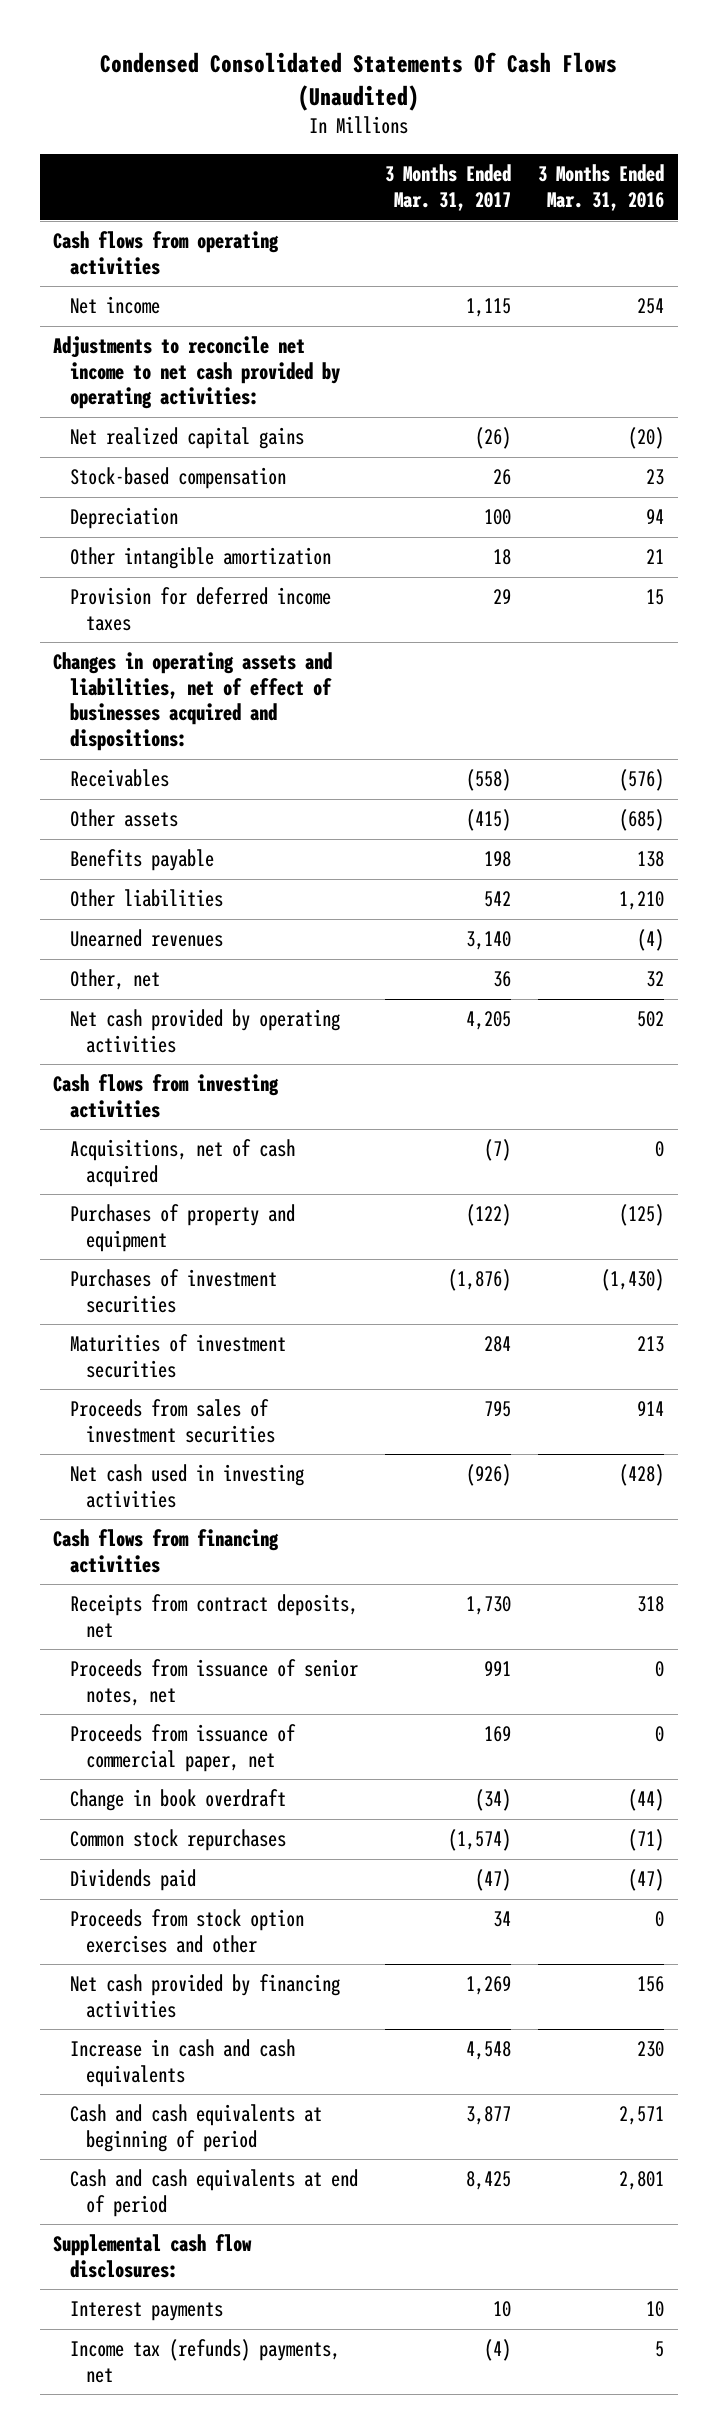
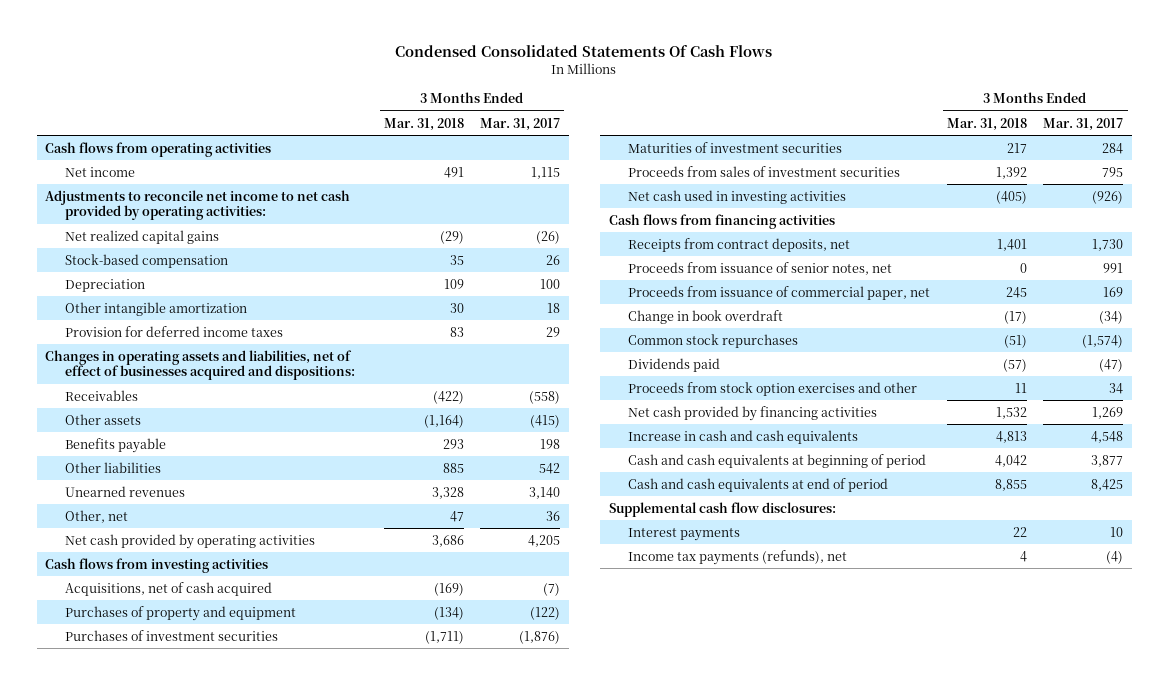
- Condensed Consolidated Statements Of Cash Flows (Unaudited)
+ Condensed Consolidated Statements Of Cash Flows
- | 3 Months Ended Mar. 31, 2017 | 3 Months Ended Mar. 31, 2016
+ | 3 Months Ended Mar. 31, 2018 | 3 Months Ended Mar. 31, 2017
- Income tax (refunds) payments, net | (4) | 5
+ Income tax payments (refunds), net | 4 | (4)

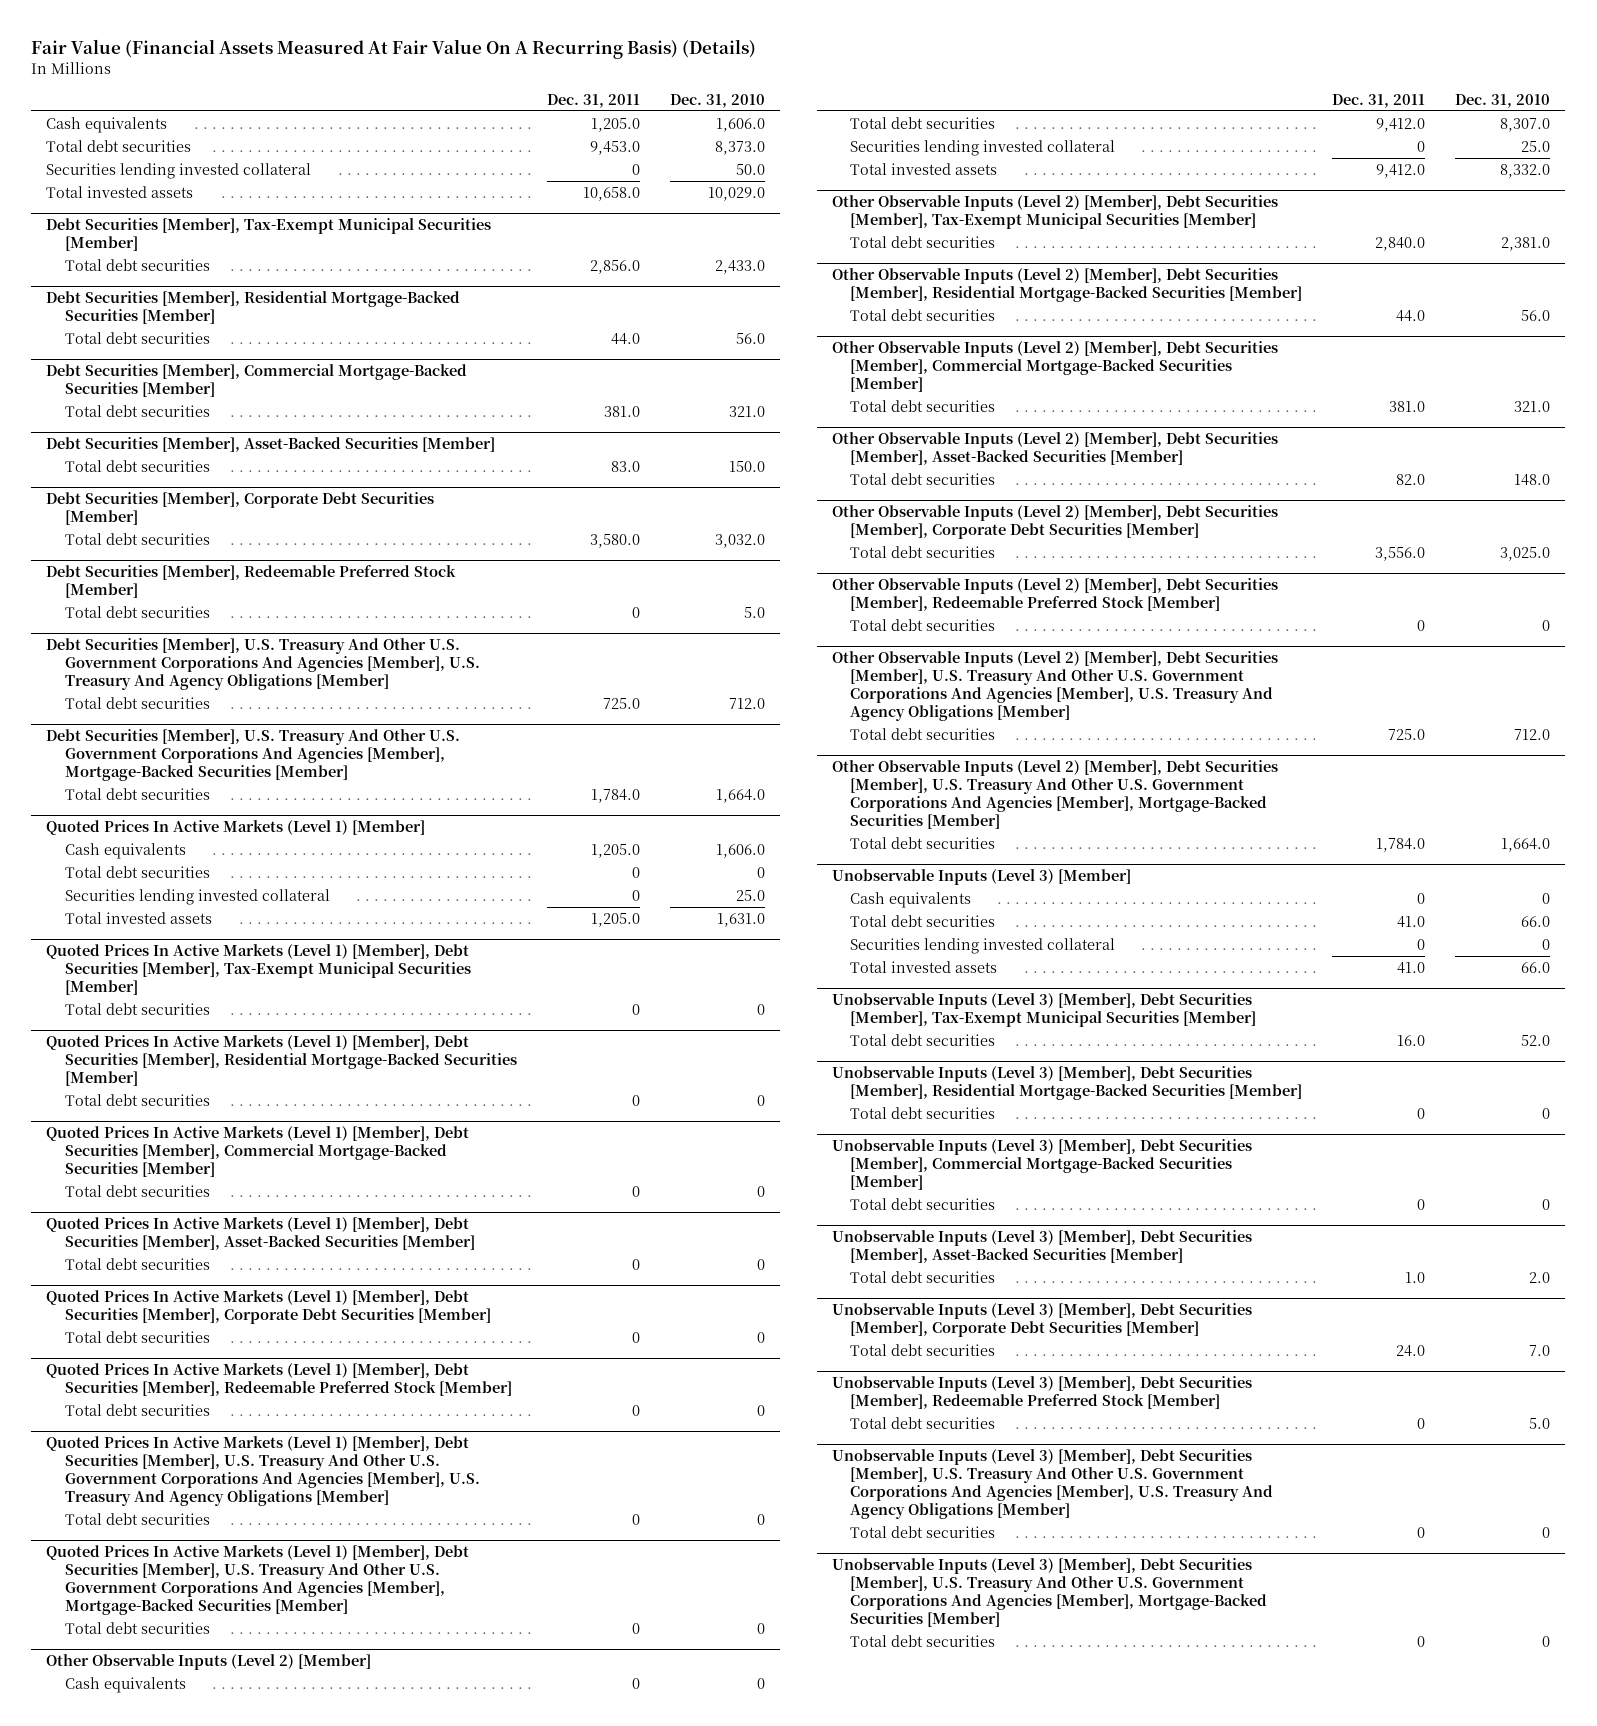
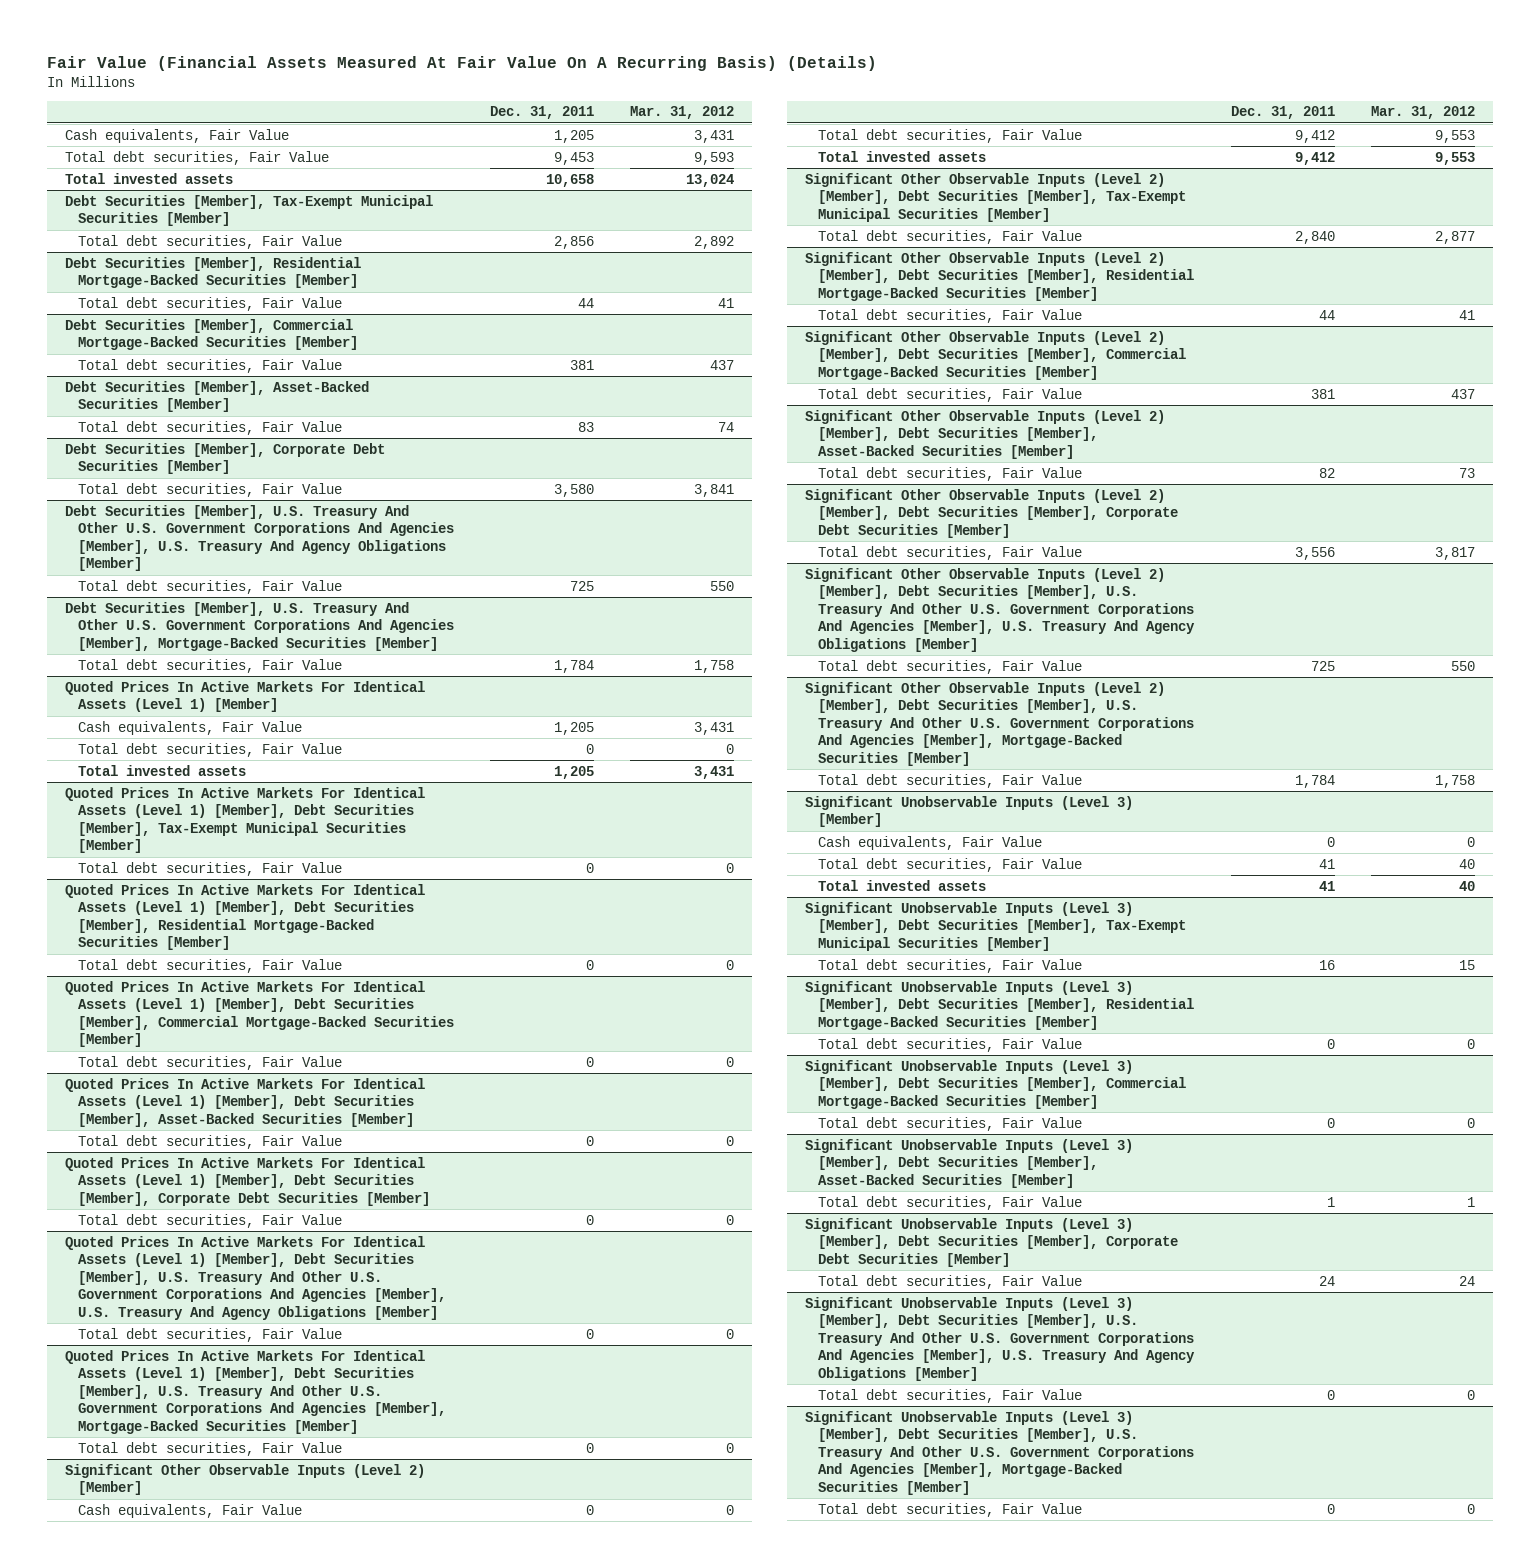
- | Dec. 31, 2011 | Dec. 31, 2010
+ | Dec. 31, 2011 | Mar. 31, 2012
- Cash equivalents | 1,205.0 | 1,606.0
- Total debt securities | 9,453.0 | 8,373.0
- Securities lending invested collateral | 0 | 50.0
- Total invested assets | 10,658.0 | 10,029.0
+ Cash equivalents, Fair Value | 1,205 | 3,431
+ Total debt securities, Fair Value | 9,453 | 9,593
+ Total invested assets | 10,658 | 13,024
@ Debt Securities [Member], Tax-Exempt Municipal Securities [Member]
- Total debt securities | 2,856.0 | 2,433.0
+ Total debt securities, Fair Value | 2,856 | 2,892
@ Debt Securities [Member], Residential Mortgage-Backed Securities [Member]
- Total debt securities | 44.0 | 56.0
+ Total debt securities, Fair Value | 44 | 41
@ Debt Securities [Member], Commercial Mortgage-Backed Securities [Member]
- Total debt securities | 381.0 | 321.0
+ Total debt securities, Fair Value | 381 | 437
@ Debt Securities [Member], Asset-Backed Securities [Member]
- Total debt securities | 83.0 | 150.0
+ Total debt securities, Fair Value | 83 | 74
@ Debt Securities [Member], Corporate Debt Securities [Member]
- Total debt securities | 3,580.0 | 3,032.0
- Debt Securities [Member], Redeemable Preferred Stock [Member]
- Total debt securities | 0 | 5.0
@ Debt Securities [Member], Corporate Debt Securities [Member]
+ Total debt securities, Fair Value | 3,580 | 3,841
@ Debt Securities [Member], U.S. Treasury And Other U.S. Government Corporations And Agencies [Member], U.S. Treasury And Agency Obligations [Member]
- Total debt securities | 725.0 | 712.0
+ Total debt securities, Fair Value | 725 | 550
@ Debt Securities [Member], U.S. Treasury And Other U.S. Government Corporations And Agencies [Member], Mortgage-Backed Securities [Member]
- Total debt securities | 1,784.0 | 1,664.0
- Quoted Prices In Active Markets (Level 1) [Member]
- Cash equivalents | 1,205.0 | 1,606.0
- Total debt securities | 0 | 0
- Securities lending invested collateral | 0 | 25.0
- Total invested assets | 1,205.0 | 1,631.0
- Quoted Prices In Active Markets (Level 1) [Member], Debt Securities [Member], Tax-Exempt Municipal Securities [Member]
- Total debt securities | 0 | 0
- Quoted Prices In Active Markets (Level 1) [Member], Debt Securities [Member], Residential Mortgage-Backed Securities [Member]
- Total debt securities | 0 | 0
- Quoted Prices In Active Markets (Level 1) [Member], Debt Securities [Member], Commercial Mortgage-Backed Securities [Member]
- Total debt securities | 0 | 0
- Quoted Prices In Active Markets (Level 1) [Member], Debt Securities [Member], Asset-Backed Securities [Member]
- Total debt securities | 0 | 0
- Quoted Prices In Active Markets (Level 1) [Member], Debt Securities [Member], Corporate Debt Securities [Member]
- Total debt securities | 0 | 0
- Quoted Prices In Active Markets (Level 1) [Member], Debt Securities [Member], Redeemable Preferred Stock [Member]
- Total debt securities | 0 | 0
- Quoted Prices In Active Markets (Level 1) [Member], Debt Securities [Member], U.S. Treasury And Other U.S. Government Corporations And Agencies [Member], U.S. Treasury And Agency Obligations [Member]
- Total debt securities | 0 | 0
- Quoted Prices In Active Markets (Level 1) [Member], Debt Securities [Member], U.S. Treasury And Other U.S. Government Corporations And Agencies [Member], Mortgage-Backed Securities [Member]
- Total debt securities | 0 | 0
- Other Observable Inputs (Level 2) [Member]
- Cash equivalents | 0 | 0
- Total debt securities | 9,412.0 | 8,307.0
- Securities lending invested collateral | 0 | 25.0
- Total invested assets | 9,412.0 | 8,332.0
- Other Observable Inputs (Level 2) [Member], Debt Securities [Member], Tax-Exempt Municipal Securities [Member]
- Total debt securities | 2,840.0 | 2,381.0
- Other Observable Inputs (Level 2) [Member], Debt Securities [Member], Residential Mortgage-Backed Securities [Member]
- Total debt securities | 44.0 | 56.0
- Other Observable Inputs (Level 2) [Member], Debt Securities [Member], Commercial Mortgage-Backed Securities [Member]
- Total debt securities | 381.0 | 321.0
- Other Observable Inputs (Level 2) [Member], Debt Securities [Member], Asset-Backed Securities [Member]
- Total debt securities | 82.0 | 148.0
- Other Observable Inputs (Level 2) [Member], Debt Securities [Member], Corporate Debt Securities [Member]
- Total debt securities | 3,556.0 | 3,025.0
- Other Observable Inputs (Level 2) [Member], Debt Securities [Member], Redeemable Preferred Stock [Member]
- Total debt securities | 0 | 0
- Other Observable Inputs (Level 2) [Member], Debt Securities [Member], U.S. Treasury And Other U.S. Government Corporations And Agencies [Member], U.S. Treasury And Agency Obligations [Member]
- Total debt securities | 725.0 | 712.0
- Other Observable Inputs (Level 2) [Member], Debt Securities [Member], U.S. Treasury And Other U.S. Government Corporations And Agencies [Member], Mortgage-Backed Securities [Member]
- Total debt securities | 1,784.0 | 1,664.0
- Unobservable Inputs (Level 3) [Member]
- Cash equivalents | 0 | 0
- Total debt securities | 41.0 | 66.0
- Securities lending invested collateral | 0 | 0
- Total invested assets | 41.0 | 66.0
- Unobservable Inputs (Level 3) [Member], Debt Securities [Member], Tax-Exempt Municipal Securities [Member]
- Total debt securities | 16.0 | 52.0
- Unobservable Inputs (Level 3) [Member], Debt Securities [Member], Residential Mortgage-Backed Securities [Member]
- Total debt securities | 0 | 0
- Unobservable Inputs (Level 3) [Member], Debt Securities [Member], Commercial Mortgage-Backed Securities [Member]
- Total debt securities | 0 | 0
- Unobservable Inputs (Level 3) [Member], Debt Securities [Member], Asset-Backed Securities [Member]
- Total debt securities | 1.0 | 2.0
- Unobservable Inputs (Level 3) [Member], Debt Securities [Member], Corporate Debt Securities [Member]
- Total debt securities | 24.0 | 7.0
- Unobservable Inputs (Level 3) [Member], Debt Securities [Member], Redeemable Preferred Stock [Member]
- Total debt securities | 0 | 5.0
- Unobservable Inputs (Level 3) [Member], Debt Securities [Member], U.S. Treasury And Other U.S. Government Corporations And Agencies [Member], U.S. Treasury And Agency Obligations [Member]
- Total debt securities | 0 | 0
- Unobservable Inputs (Level 3) [Member], Debt Securities [Member], U.S. Treasury And Other U.S. Government Corporations And Agencies [Member], Mortgage-Backed Securities [Member]
- Total debt securities | 0 | 0
@ Debt Securities [Member], U.S. Treasury And Other U.S. Government Corporations And Agencies [Member], Mortgage-Backed Securities [Member]
+ Total debt securities, Fair Value | 1,784 | 1,758
+ Quoted Prices In Active Markets For Identical Assets (Level 1) [Member]
+ Cash equivalents, Fair Value | 1,205 | 3,431
+ Total debt securities, Fair Value | 0 | 0
+ Total invested assets | 1,205 | 3,431
+ Quoted Prices In Active Markets For Identical Assets (Level 1) [Member], Debt Securities [Member], Tax-Exempt Municipal Securities [Member]
+ Total debt securities, Fair Value | 0 | 0
+ Quoted Prices In Active Markets For Identical Assets (Level 1) [Member], Debt Securities [Member], Residential Mortgage-Backed Securities [Member]
+ Total debt securities, Fair Value | 0 | 0
+ Quoted Prices In Active Markets For Identical Assets (Level 1) [Member], Debt Securities [Member], Commercial Mortgage-Backed Securities [Member]
+ Total debt securities, Fair Value | 0 | 0
+ Quoted Prices In Active Markets For Identical Assets (Level 1) [Member], Debt Securities [Member], Asset-Backed Securities [Member]
+ Total debt securities, Fair Value | 0 | 0
+ Quoted Prices In Active Markets For Identical Assets (Level 1) [Member], Debt Securities [Member], Corporate Debt Securities [Member]
+ Total debt securities, Fair Value | 0 | 0
+ Quoted Prices In Active Markets For Identical Assets (Level 1) [Member], Debt Securities [Member], U.S. Treasury And Other U.S. Government Corporations And Agencies [Member], U.S. Treasury And Agency Obligations [Member]
+ Total debt securities, Fair Value | 0 | 0
+ Quoted Prices In Active Markets For Identical Assets (Level 1) [Member], Debt Securities [Member], U.S. Treasury And Other U.S. Government Corporations And Agencies [Member], Mortgage-Backed Securities [Member]
+ Total debt securities, Fair Value | 0 | 0
+ Significant Other Observable Inputs (Level 2) [Member]
+ Cash equivalents, Fair Value | 0 | 0
+ Total debt securities, Fair Value | 9,412 | 9,553
+ Total invested assets | 9,412 | 9,553
+ Significant Other Observable Inputs (Level 2) [Member], Debt Securities [Member], Tax-Exempt Municipal Securities [Member]
+ Total debt securities, Fair Value | 2,840 | 2,877
+ Significant Other Observable Inputs (Level 2) [Member], Debt Securities [Member], Residential Mortgage-Backed Securities [Member]
+ Total debt securities, Fair Value | 44 | 41
+ Significant Other Observable Inputs (Level 2) [Member], Debt Securities [Member], Commercial Mortgage-Backed Securities [Member]
+ Total debt securities, Fair Value | 381 | 437
+ Significant Other Observable Inputs (Level 2) [Member], Debt Securities [Member], Asset-Backed Securities [Member]
+ Total debt securities, Fair Value | 82 | 73
+ Significant Other Observable Inputs (Level 2) [Member], Debt Securities [Member], Corporate Debt Securities [Member]
+ Total debt securities, Fair Value | 3,556 | 3,817
+ Significant Other Observable Inputs (Level 2) [Member], Debt Securities [Member], U.S. Treasury And Other U.S. Government Corporations And Agencies [Member], U.S. Treasury And Agency Obligations [Member]
+ Total debt securities, Fair Value | 725 | 550
+ Significant Other Observable Inputs (Level 2) [Member], Debt Securities [Member], U.S. Treasury And Other U.S. Government Corporations And Agencies [Member], Mortgage-Backed Securities [Member]
+ Total debt securities, Fair Value | 1,784 | 1,758
+ Significant Unobservable Inputs (Level 3) [Member]
+ Cash equivalents, Fair Value | 0 | 0
+ Total debt securities, Fair Value | 41 | 40
+ Total invested assets | 41 | 40
+ Significant Unobservable Inputs (Level 3) [Member], Debt Securities [Member], Tax-Exempt Municipal Securities [Member]
+ Total debt securities, Fair Value | 16 | 15
+ Significant Unobservable Inputs (Level 3) [Member], Debt Securities [Member], Residential Mortgage-Backed Securities [Member]
+ Total debt securities, Fair Value | 0 | 0
+ Significant Unobservable Inputs (Level 3) [Member], Debt Securities [Member], Commercial Mortgage-Backed Securities [Member]
+ Total debt securities, Fair Value | 0 | 0
+ Significant Unobservable Inputs (Level 3) [Member], Debt Securities [Member], Asset-Backed Securities [Member]
+ Total debt securities, Fair Value | 1 | 1
+ Significant Unobservable Inputs (Level 3) [Member], Debt Securities [Member], Corporate Debt Securities [Member]
+ Total debt securities, Fair Value | 24 | 24
+ Significant Unobservable Inputs (Level 3) [Member], Debt Securities [Member], U.S. Treasury And Other U.S. Government Corporations And Agencies [Member], U.S. Treasury And Agency Obligations [Member]
+ Total debt securities, Fair Value | 0 | 0
+ Significant Unobservable Inputs (Level 3) [Member], Debt Securities [Member], U.S. Treasury And Other U.S. Government Corporations And Agencies [Member], Mortgage-Backed Securities [Member]
+ Total debt securities, Fair Value | 0 | 0

